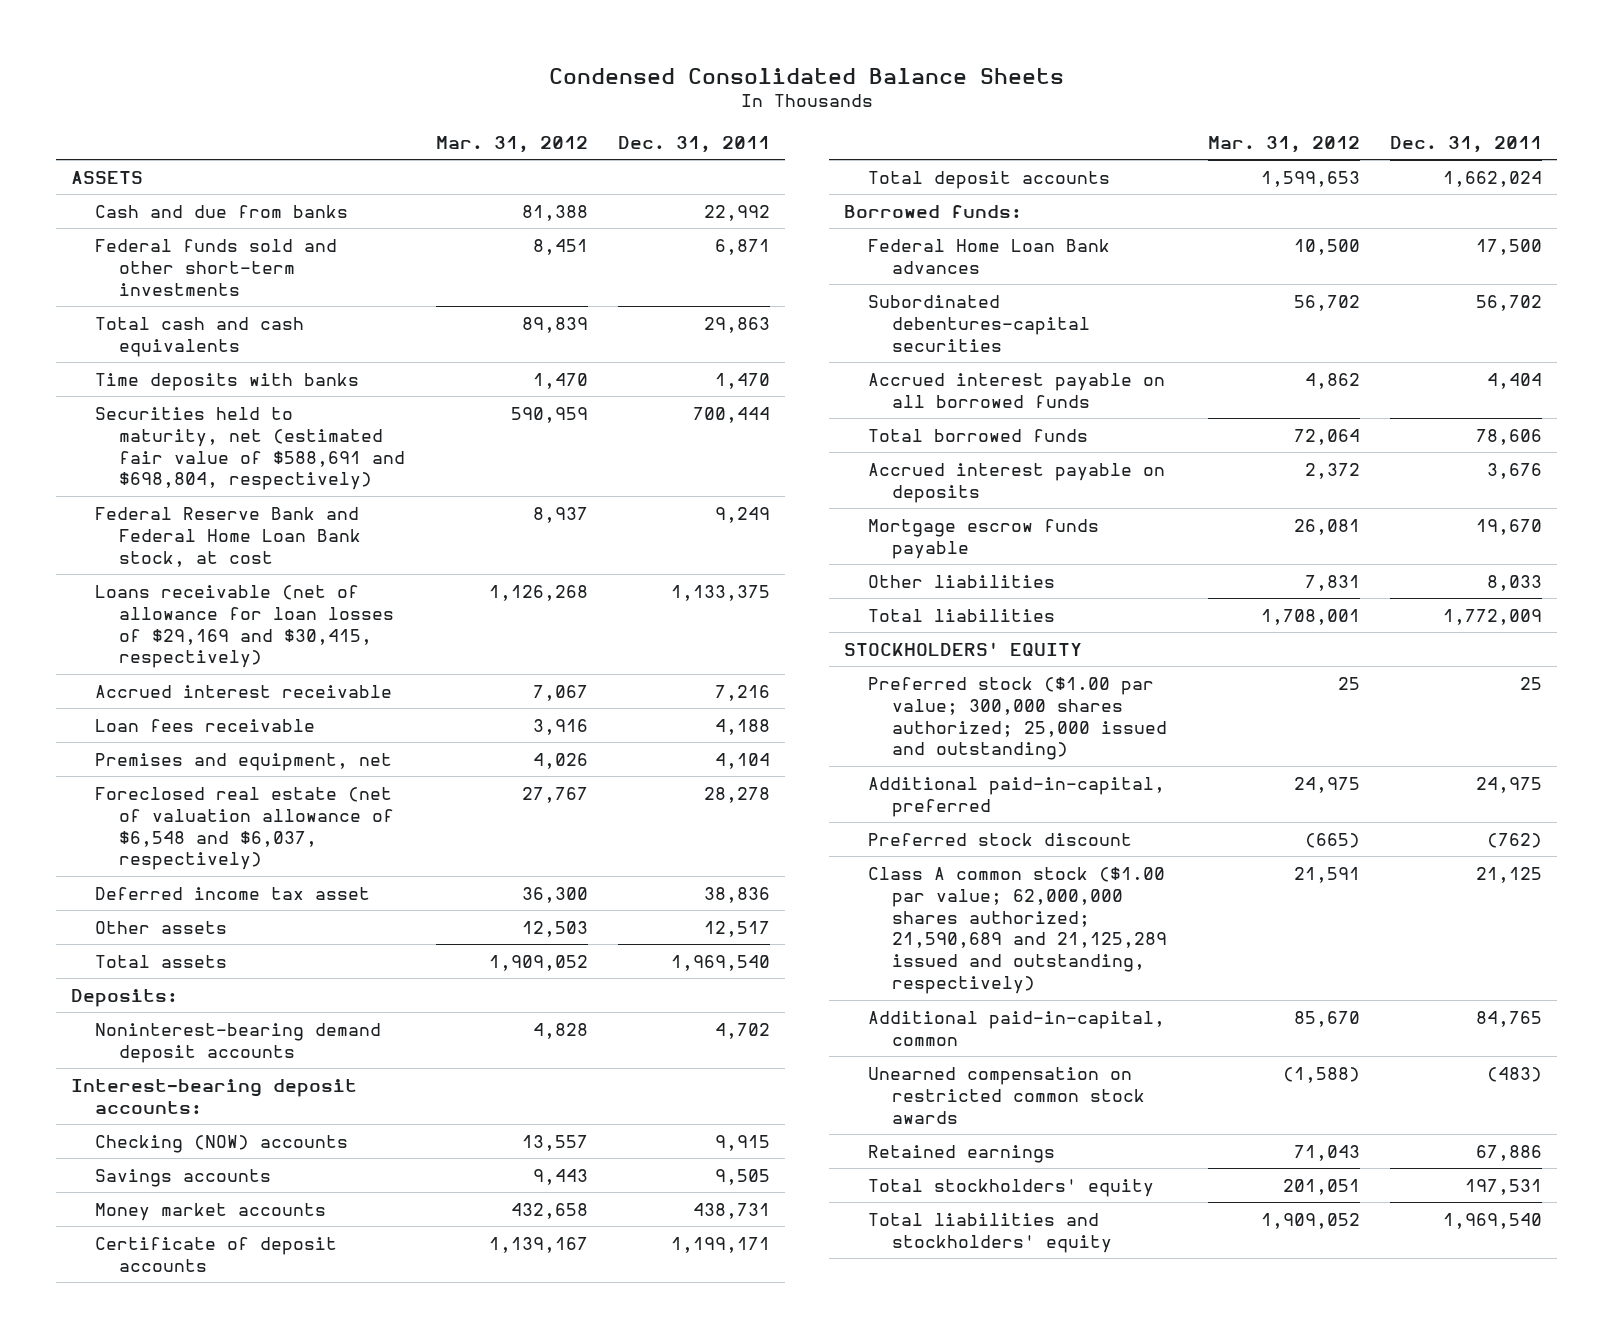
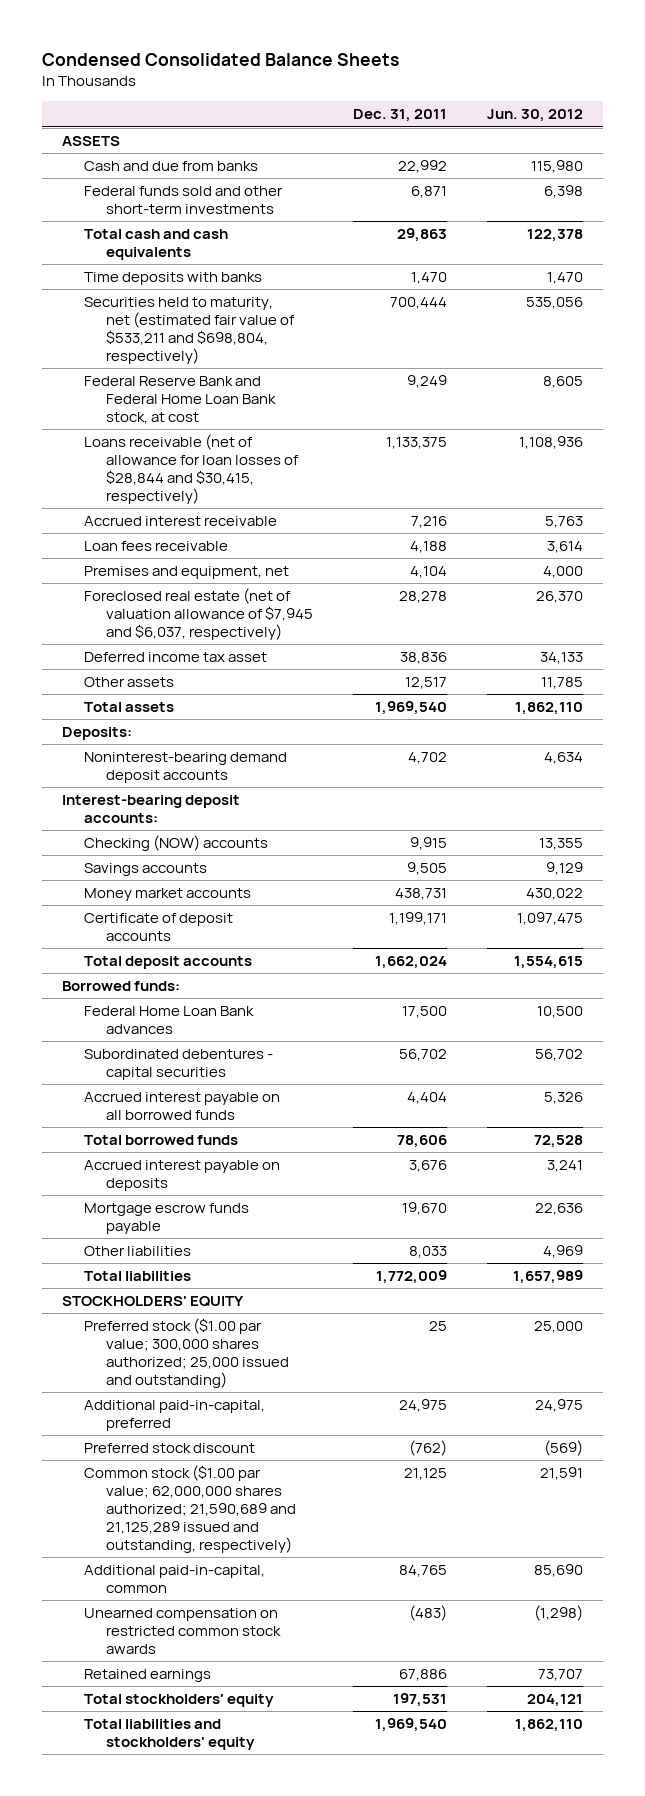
- | Mar. 31, 2012 | Dec. 31, 2011
+ | Dec. 31, 2011 | Jun. 30, 2012
- Securities held to maturity, net (estimated fair value of $588,691 and $698,804, respectively) | 590,959 | 700,444
+ Securities held to maturity, net (estimated fair value of $533,211 and $698,804, respectively) | 700,444 | 535,056
- Loans receivable (net of allowance for loan losses of $29,169 and $30,415, respectively) | 1,126,268 | 1,133,375
+ Loans receivable (net of allowance for loan losses of $28,844 and $30,415, respectively) | 1,133,375 | 1,108,936
- Foreclosed real estate (net of valuation allowance of $6,548 and $6,037, respectively) | 27,767 | 28,278
+ Foreclosed real estate (net of valuation allowance of $7,945 and $6,037, respectively) | 28,278 | 26,370
- Subordinated debentures-capital securities | 56,702 | 56,702
+ Subordinated debentures - capital securities | 56,702 | 56,702
- Class A common stock ($1.00 par value; 62,000,000 shares authorized; 21,590,689 and 21,125,289 issued and outstanding, respectively) | 21,591 | 21,125
+ Common stock ($1.00 par value; 62,000,000 shares authorized; 21,590,689 and 21,125,289 issued and outstanding, respectively) | 21,125 | 21,591

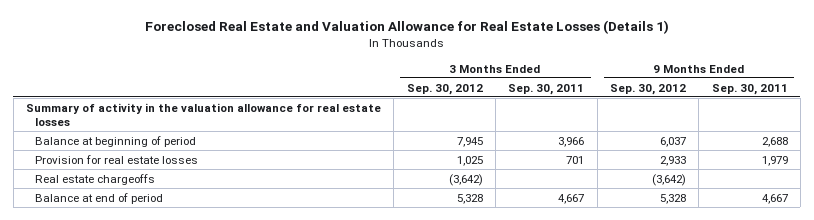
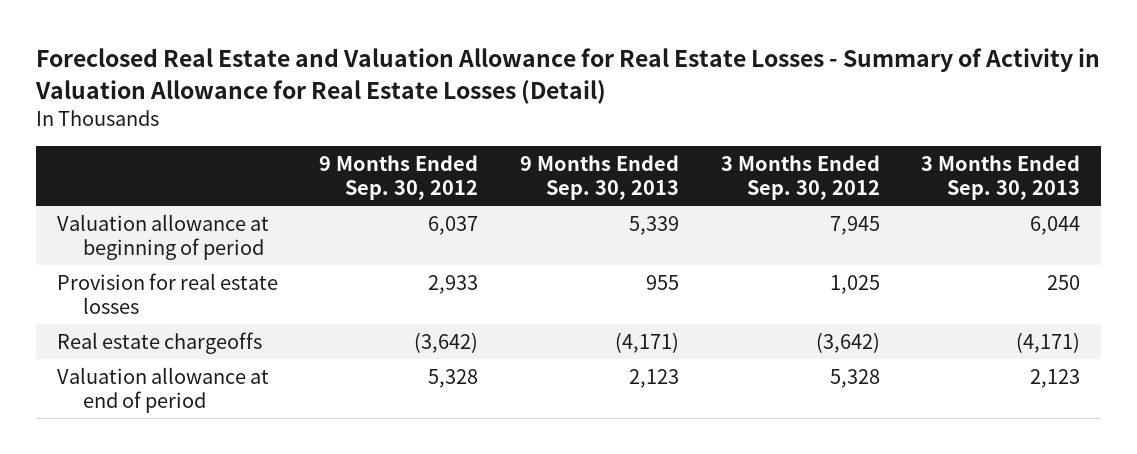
- Foreclosed Real Estate and Valuation Allowance for Real Estate Losses (Details 1)
+ Foreclosed Real Estate and Valuation Allowance for Real Estate Losses - Summary of Activity in Valuation Allowance for Real Estate Losses (Detail)
- | 3 Months Ended Sep. 30, 2012 | 3 Months Ended Sep. 30, 2011 | 9 Months Ended Sep. 30, 2012 | 9 Months Ended Sep. 30, 2011
+ | 9 Months Ended Sep. 30, 2012 | 9 Months Ended Sep. 30, 2013 | 3 Months Ended Sep. 30, 2012 | 3 Months Ended Sep. 30, 2013
- Summary of activity in the valuation allowance for real estate losses
- Balance at beginning of period | 7,945 | 3,966 | 6,037 | 2,688
+ Valuation allowance at beginning of period | 6,037 | 5,339 | 7,945 | 6,044
- Balance at end of period | 5,328 | 4,667 | 5,328 | 4,667
+ Valuation allowance at end of period | 5,328 | 2,123 | 5,328 | 2,123

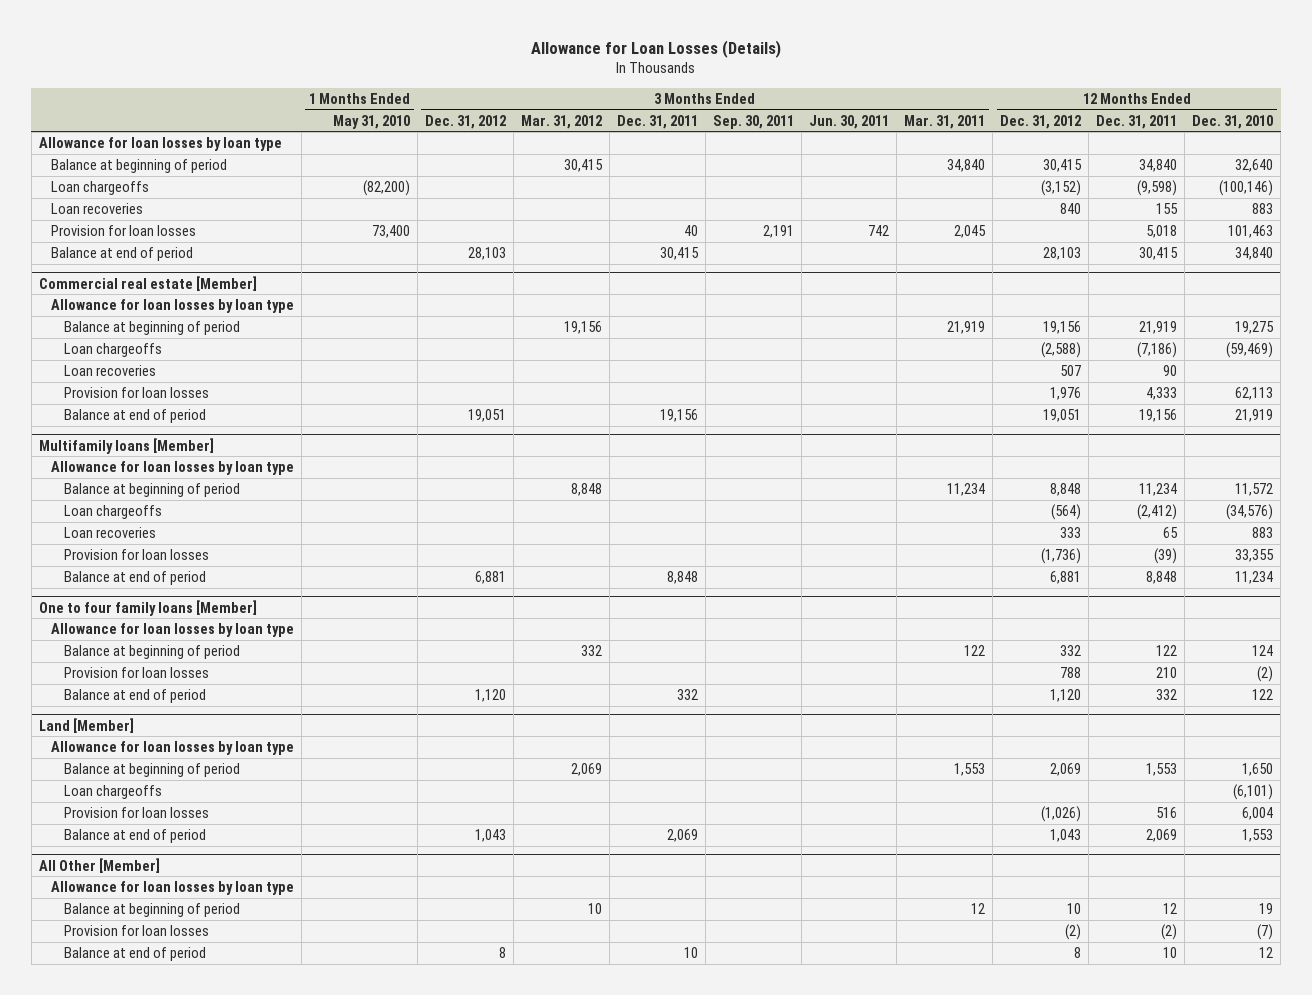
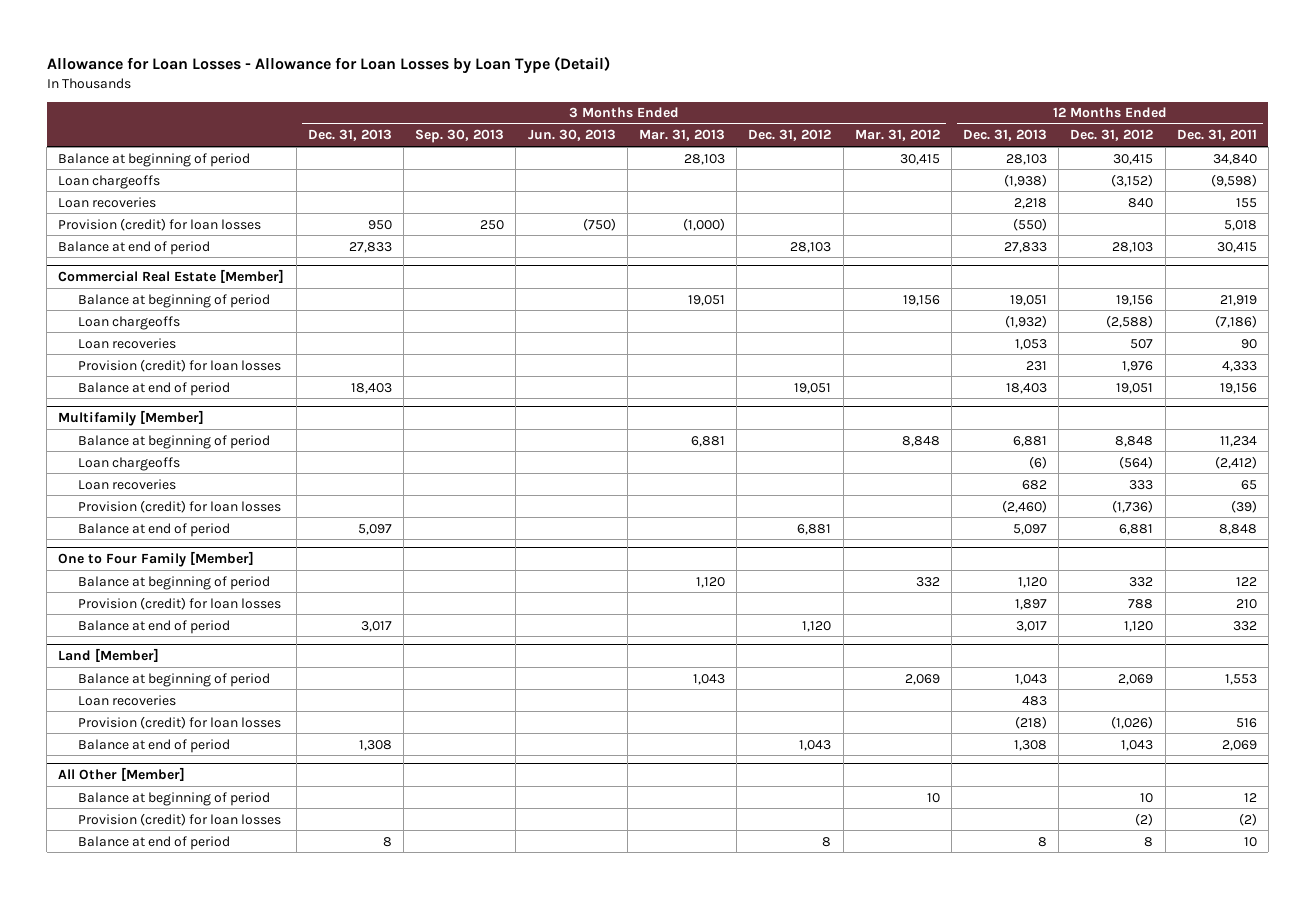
- Allowance for Loan Losses (Details)
+ Allowance for Loan Losses - Allowance for Loan Losses by Loan Type (Detail)
- | 1 Months Ended May 31, 2010 | 3 Months Ended Dec. 31, 2012 | 3 Months Ended Mar. 31, 2012 | 3 Months Ended Dec. 31, 2011 | 3 Months Ended Sep. 30, 2011 | 3 Months Ended Jun. 30, 2011 | 3 Months Ended Mar. 31, 2011 | 12 Months Ended Dec. 31, 2012 | 12 Months Ended Dec. 31, 2011 | 12 Months Ended Dec. 31, 2010
+ | 3 Months Ended Dec. 31, 2013 | 3 Months Ended Sep. 30, 2013 | 3 Months Ended Jun. 30, 2013 | 3 Months Ended Mar. 31, 2013 | 3 Months Ended Dec. 31, 2012 | 3 Months Ended Mar. 31, 2012 | 12 Months Ended Dec. 31, 2013 | 12 Months Ended Dec. 31, 2012 | 12 Months Ended Dec. 31, 2011
- Allowance for loan losses by loan type
- Provision for loan losses | 73,400 | | | 40 | 2,191 | 742 | 2,045 | | 5,018 | 101,463
+ Provision (credit) for loan losses | 950 | 250 | (750) | (1,000) | | | (550) | | 5,018
- Commercial real estate [Member]
- Allowance for loan losses by loan type
+ Commercial Real Estate [Member]
- Provision for loan losses | | | | | | | | 1,976 | 4,333 | 62,113
+ Provision (credit) for loan losses | | | | | | | 231 | 1,976 | 4,333
- Multifamily loans [Member]
- Allowance for loan losses by loan type
+ Multifamily [Member]
- Provision for loan losses | | | | | | | | (1,736) | (39) | 33,355
+ Provision (credit) for loan losses | | | | | | | (2,460) | (1,736) | (39)
- One to four family loans [Member]
- Allowance for loan losses by loan type
+ One to Four Family [Member]
- Provision for loan losses | | | | | | | | 788 | 210 | (2)
+ Provision (credit) for loan losses | | | | | | | 1,897 | 788 | 210
@ Land [Member]
- Allowance for loan losses by loan type
- Loan chargeoffs | | | | | | | | | | (6,101)
- Provision for loan losses | | | | | | | | (1,026) | 516 | 6,004
+ Loan recoveries | | | | | | | 483 | |
+ Provision (credit) for loan losses | | | | | | | (218) | (1,026) | 516
@ All Other [Member]
- Allowance for loan losses by loan type
- Provision for loan losses | | | | | | | | (2) | (2) | (7)
+ Provision (credit) for loan losses | | | | | | | | (2) | (2)

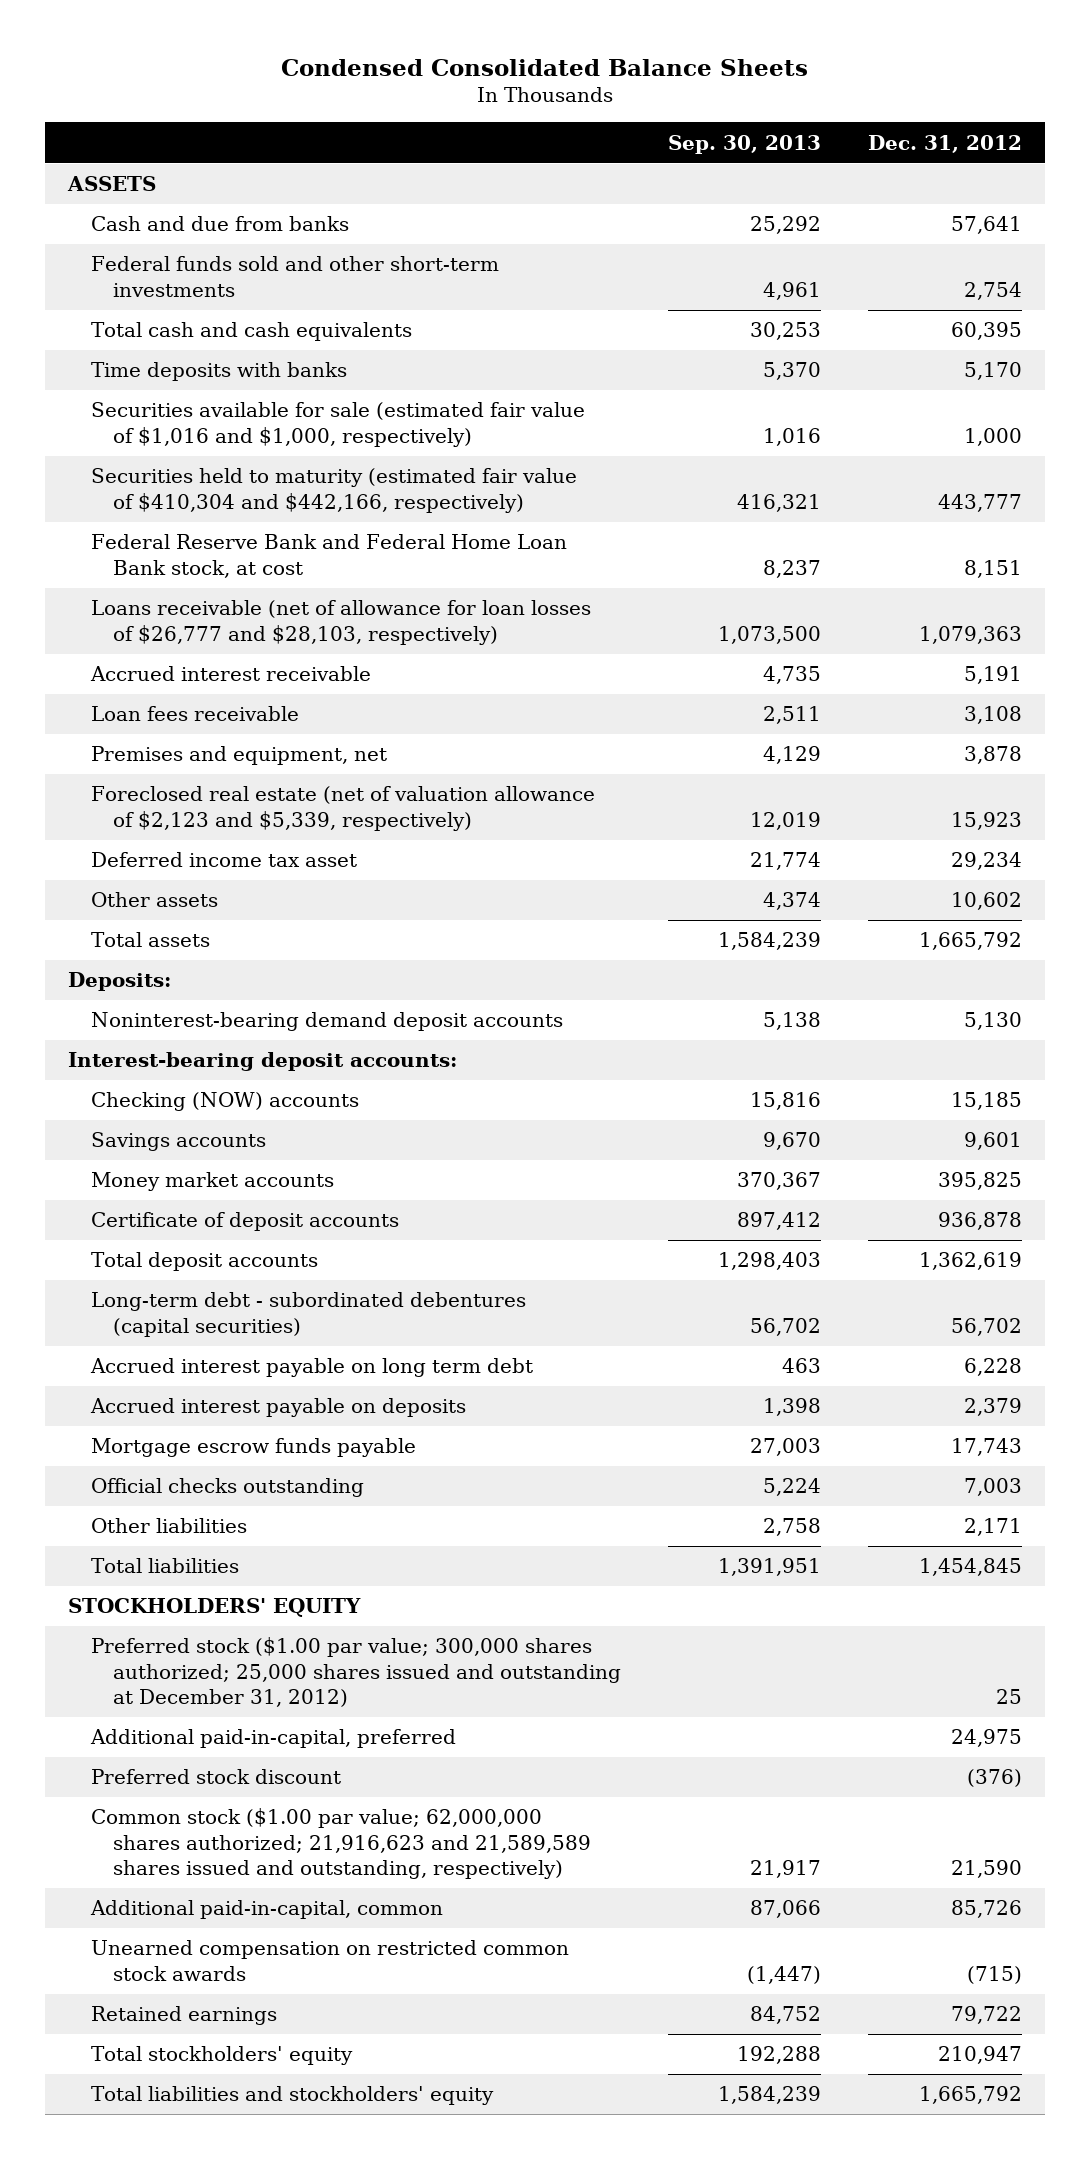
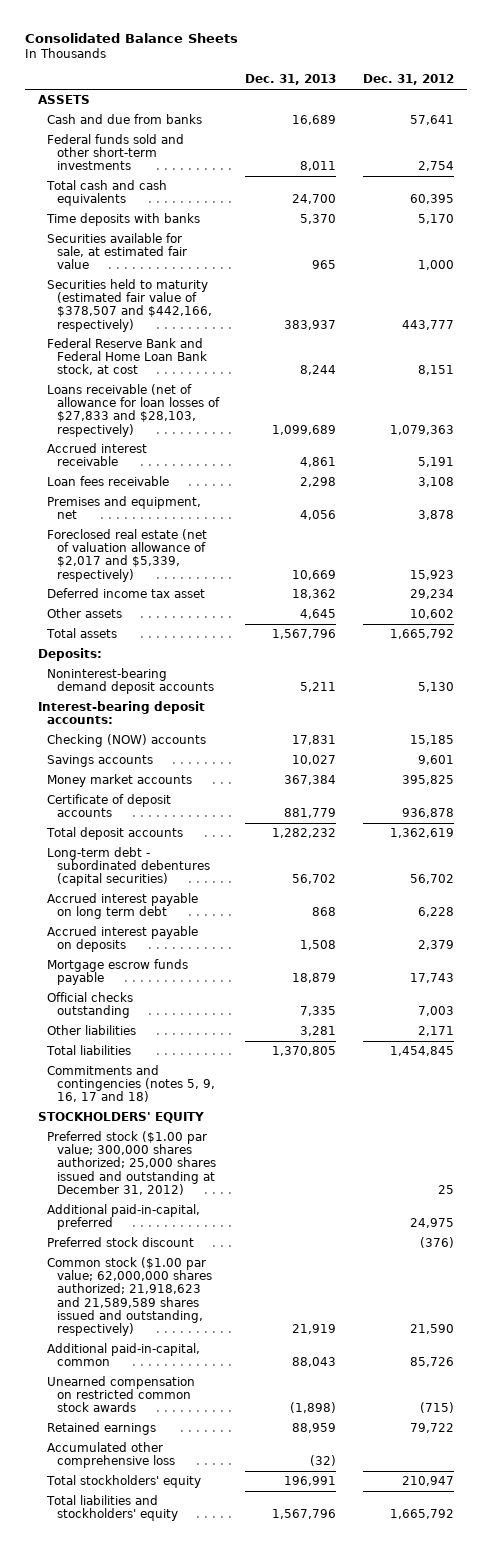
- Condensed Consolidated Balance Sheets
+ Consolidated Balance Sheets
- | Sep. 30, 2013 | Dec. 31, 2012
+ | Dec. 31, 2013 | Dec. 31, 2012
- Securities available for sale (estimated fair value of $1,016 and $1,000, respectively) | 1,016 | 1,000
- Securities held to maturity (estimated fair value of $410,304 and $442,166, respectively) | 416,321 | 443,777
+ Securities available for sale, at estimated fair value | 965 | 1,000
+ Securities held to maturity (estimated fair value of $378,507 and $442,166, respectively) | 383,937 | 443,777
- Loans receivable (net of allowance for loan losses of $26,777 and $28,103, respectively) | 1,073,500 | 1,079,363
+ Loans receivable (net of allowance for loan losses of $27,833 and $28,103, respectively) | 1,099,689 | 1,079,363
- Foreclosed real estate (net of valuation allowance of $2,123 and $5,339, respectively) | 12,019 | 15,923
+ Foreclosed real estate (net of valuation allowance of $2,017 and $5,339, respectively) | 10,669 | 15,923
+ Commitments and contingencies (notes 5, 9, 16, 17 and 18)
- Common stock ($1.00 par value; 62,000,000 shares authorized; 21,916,623 and 21,589,589 shares issued and outstanding, respectively) | 21,917 | 21,590
+ Common stock ($1.00 par value; 62,000,000 shares authorized; 21,918,623 and 21,589,589 shares issued and outstanding, respectively) | 21,919 | 21,590
+ Accumulated other comprehensive loss | (32) |

